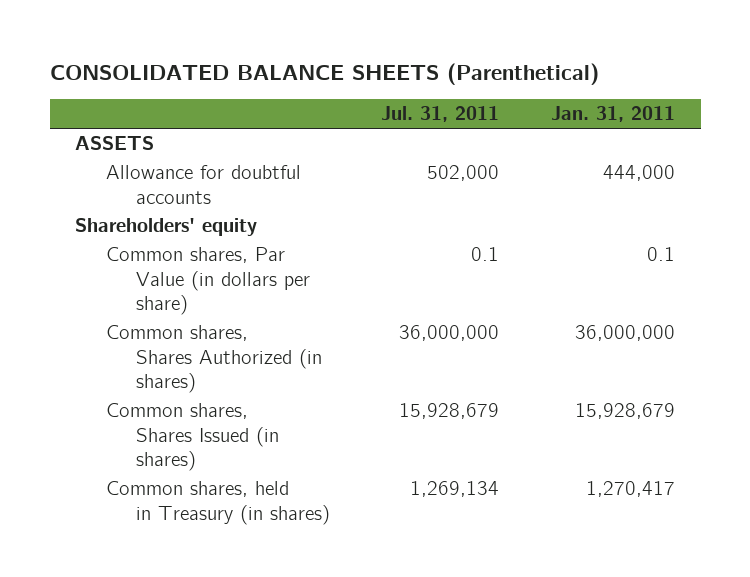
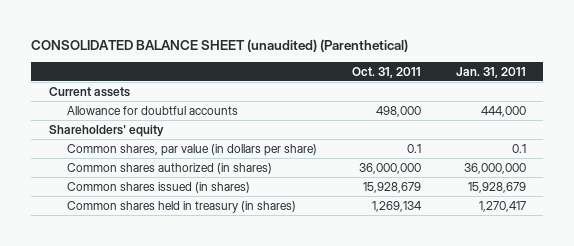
- CONSOLIDATED BALANCE SHEETS (Parenthetical)
+ CONSOLIDATED BALANCE SHEET (unaudited) (Parenthetical)
- | Jul. 31, 2011 | Jan. 31, 2011
+ | Oct. 31, 2011 | Jan. 31, 2011
- ASSETS
+ Current assets
- Common shares, Par Value (in dollars per share) | 0.1 | 0.1
- Common shares, Shares Authorized (in shares) | 36,000,000 | 36,000,000
- Common shares, Shares Issued (in shares) | 15,928,679 | 15,928,679
- Common shares, held in Treasury (in shares) | 1,269,134 | 1,270,417
+ Common shares, par value (in dollars per share) | 0.1 | 0.1
+ Common shares authorized (in shares) | 36,000,000 | 36,000,000
+ Common shares issued (in shares) | 15,928,679 | 15,928,679
+ Common shares held in treasury (in shares) | 1,269,134 | 1,270,417

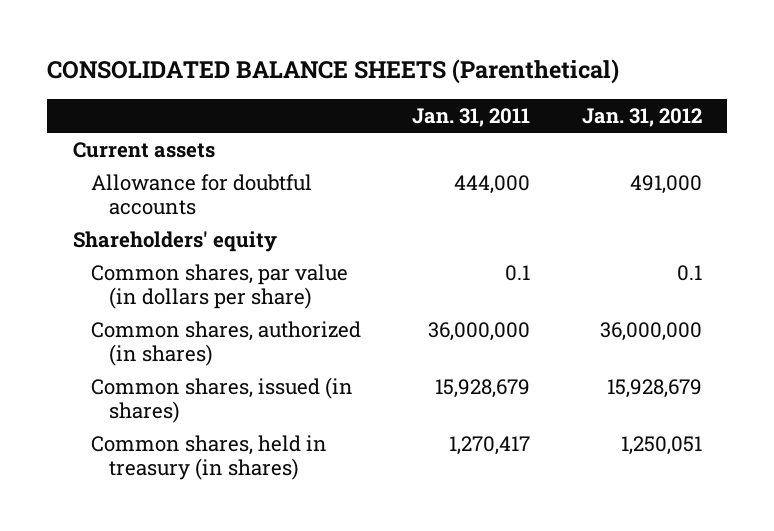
- CONSOLIDATED BALANCE SHEET (unaudited) (Parenthetical)
+ CONSOLIDATED BALANCE SHEETS (Parenthetical)
- | Oct. 31, 2011 | Jan. 31, 2011
+ | Jan. 31, 2011 | Jan. 31, 2012
- Common shares authorized (in shares) | 36,000,000 | 36,000,000
- Common shares issued (in shares) | 15,928,679 | 15,928,679
- Common shares held in treasury (in shares) | 1,269,134 | 1,270,417
+ Common shares, authorized (in shares) | 36,000,000 | 36,000,000
+ Common shares, issued (in shares) | 15,928,679 | 15,928,679
+ Common shares, held in treasury (in shares) | 1,270,417 | 1,250,051

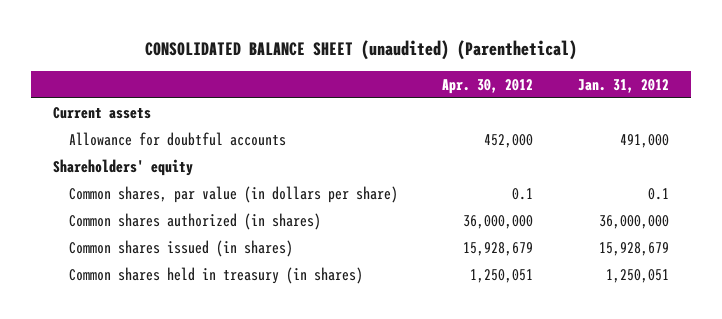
- CONSOLIDATED BALANCE SHEETS (Parenthetical)
+ CONSOLIDATED BALANCE SHEET (unaudited) (Parenthetical)
- | Jan. 31, 2011 | Jan. 31, 2012
+ | Apr. 30, 2012 | Jan. 31, 2012
- Common shares, authorized (in shares) | 36,000,000 | 36,000,000
- Common shares, issued (in shares) | 15,928,679 | 15,928,679
- Common shares, held in treasury (in shares) | 1,270,417 | 1,250,051
+ Common shares authorized (in shares) | 36,000,000 | 36,000,000
+ Common shares issued (in shares) | 15,928,679 | 15,928,679
+ Common shares held in treasury (in shares) | 1,250,051 | 1,250,051

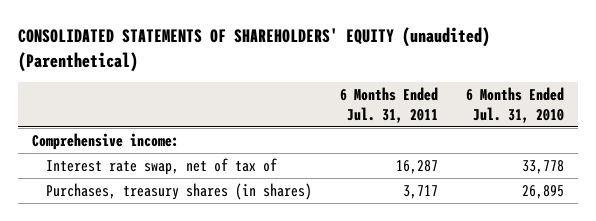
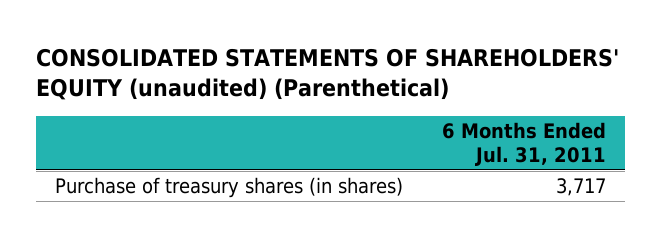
- | 6 Months Ended Jul. 31, 2011 | 6 Months Ended Jul. 31, 2010
+ | 6 Months Ended Jul. 31, 2011
- Comprehensive income:
- Interest rate swap, net of tax of | 16,287 | 33,778
- Purchases, treasury shares (in shares) | 3,717 | 26,895
+ Purchase of treasury shares (in shares) | 3,717

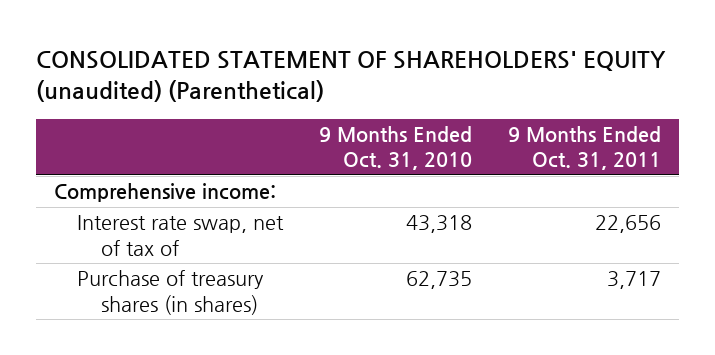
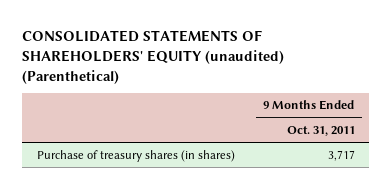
- CONSOLIDATED STATEMENT OF SHAREHOLDERS' EQUITY (unaudited) (Parenthetical)
+ CONSOLIDATED STATEMENTS OF SHAREHOLDERS' EQUITY (unaudited) (Parenthetical)
- | 9 Months Ended Oct. 31, 2010 | 9 Months Ended Oct. 31, 2011
+ | 9 Months Ended Oct. 31, 2011
- Comprehensive income:
- Interest rate swap, net of tax of | 43,318 | 22,656

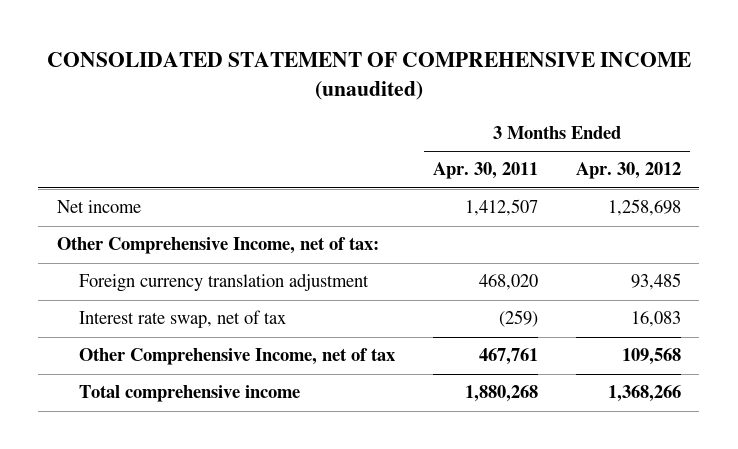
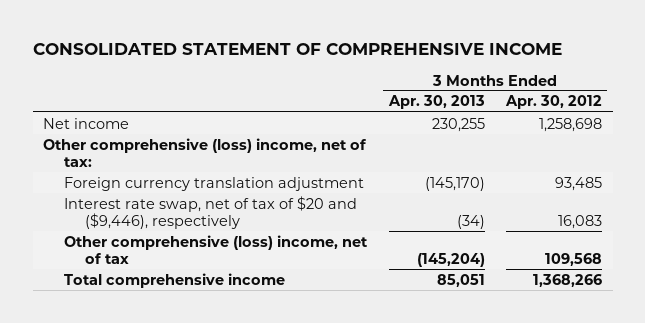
- CONSOLIDATED STATEMENT OF COMPREHENSIVE INCOME (unaudited)
+ CONSOLIDATED STATEMENT OF COMPREHENSIVE INCOME
- | 3 Months Ended Apr. 30, 2011 | 3 Months Ended Apr. 30, 2012
+ | 3 Months Ended Apr. 30, 2013 | 3 Months Ended Apr. 30, 2012
- Other Comprehensive Income, net of tax:
+ Other comprehensive (loss) income, net of tax:
- Interest rate swap, net of tax | (259) | 16,083
- Other Comprehensive Income, net of tax | 467,761 | 109,568
+ Interest rate swap, net of tax of $20 and ($9,446), respectively | (34) | 16,083
+ Other comprehensive (loss) income, net of tax | (145,204) | 109,568

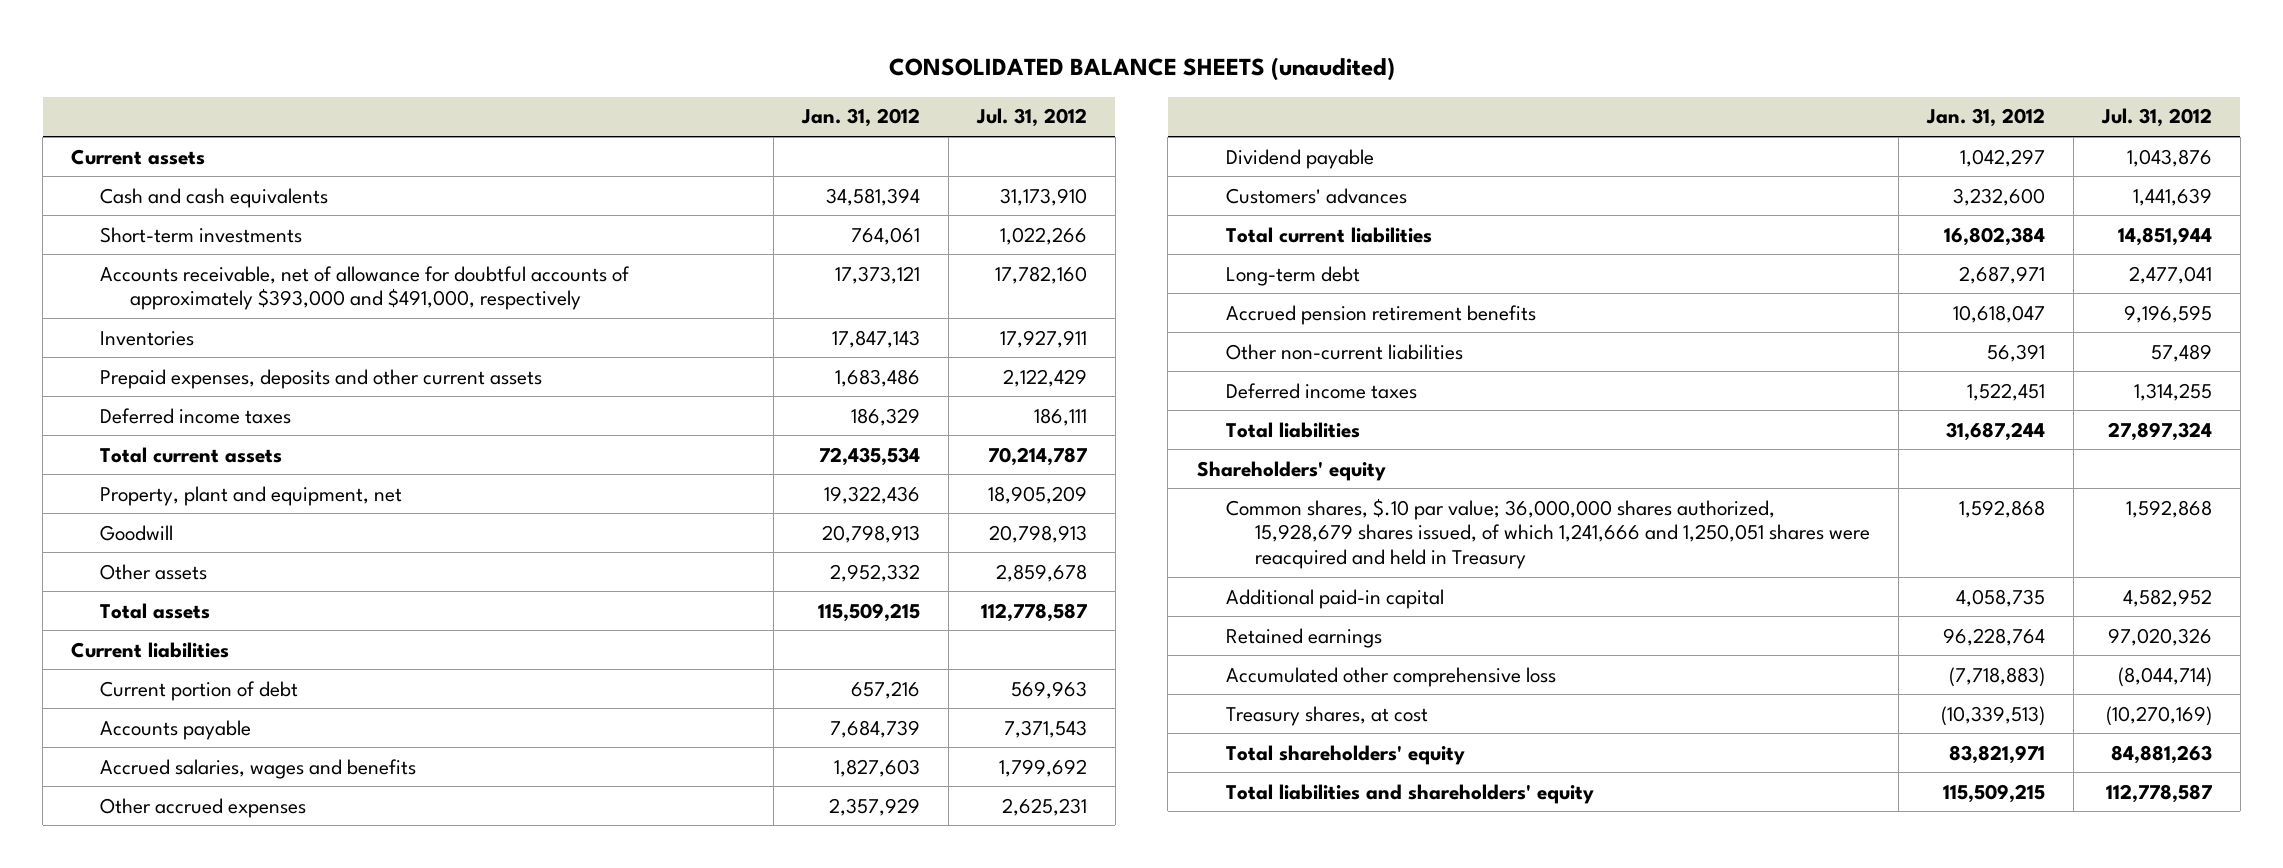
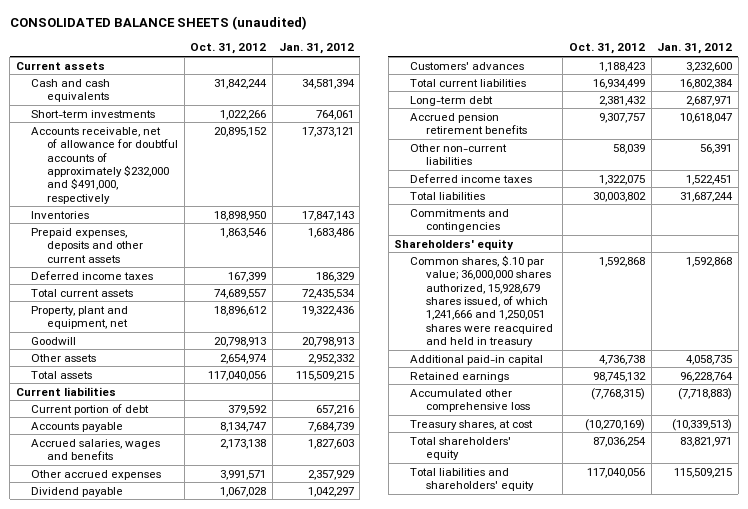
- | Jan. 31, 2012 | Jul. 31, 2012
+ | Oct. 31, 2012 | Jan. 31, 2012
- Accounts receivable, net of allowance for doubtful accounts of approximately $393,000 and $491,000, respectively | 17,373,121 | 17,782,160
+ Accounts receivable, net of allowance for doubtful accounts of approximately $232,000 and $491,000, respectively | 20,895,152 | 17,373,121
+ Commitments and contingencies
- Common shares, $.10 par value; 36,000,000 shares authorized, 15,928,679 shares issued, of which 1,241,666 and 1,250,051 shares were reacquired and held in Treasury | 1,592,868 | 1,592,868
+ Common shares, $.10 par value; 36,000,000 shares authorized, 15,928,679 shares issued, of which 1,241,666 and 1,250,051 shares were reacquired and held in treasury | 1,592,868 | 1,592,868

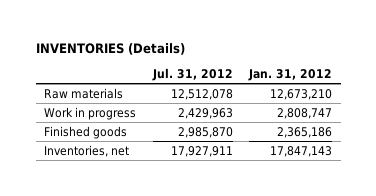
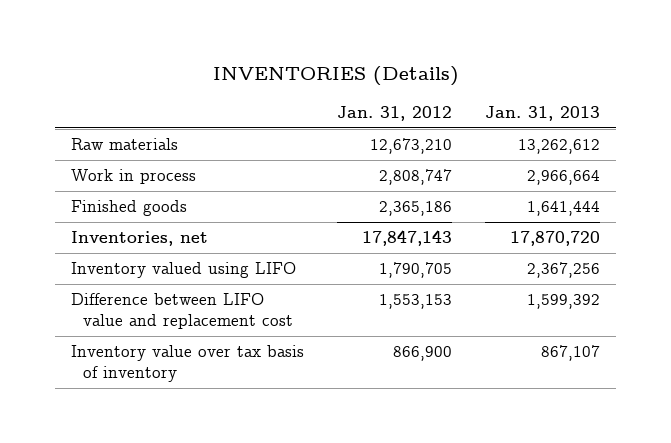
- | Jul. 31, 2012 | Jan. 31, 2012
+ | Jan. 31, 2012 | Jan. 31, 2013
- Work in progress | 2,429,963 | 2,808,747
+ Work in process | 2,808,747 | 2,966,664
+ Inventory valued using LIFO | 1,790,705 | 2,367,256
+ Difference between LIFO value and replacement cost | 1,553,153 | 1,599,392
+ Inventory value over tax basis of inventory | 866,900 | 867,107

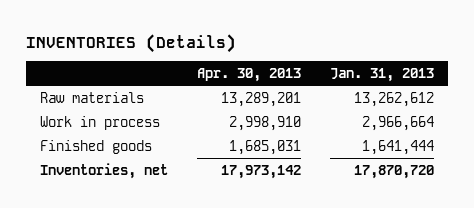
- | Jan. 31, 2012 | Jan. 31, 2013
+ | Apr. 30, 2013 | Jan. 31, 2013
- Inventory valued using LIFO | 1,790,705 | 2,367,256
- Difference between LIFO value and replacement cost | 1,553,153 | 1,599,392
- Inventory value over tax basis of inventory | 866,900 | 867,107

